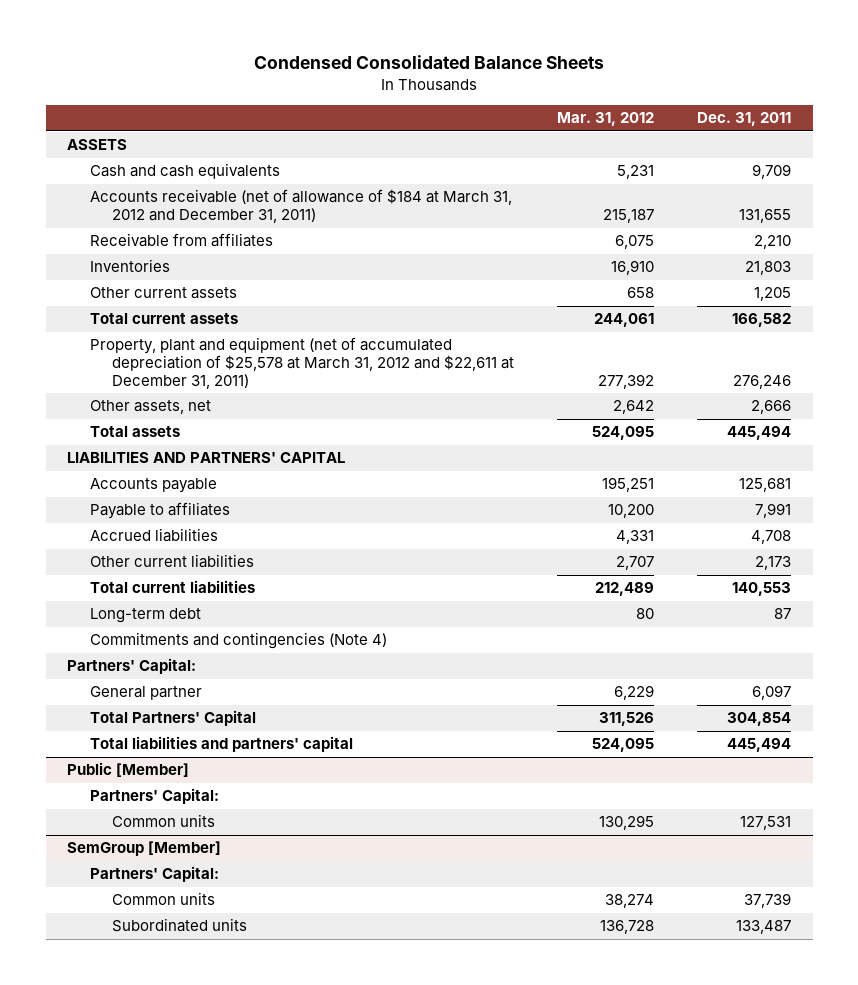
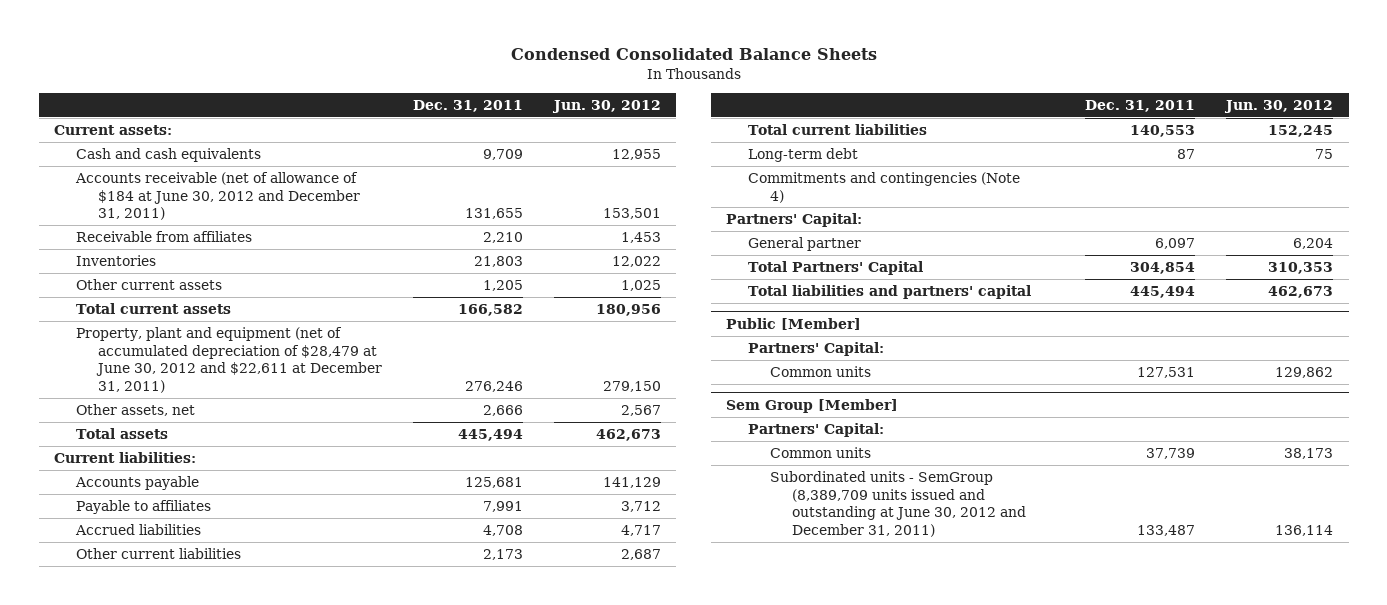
- | Mar. 31, 2012 | Dec. 31, 2011
+ | Dec. 31, 2011 | Jun. 30, 2012
- ASSETS
+ Current assets:
- Accounts receivable (net of allowance of $184 at March 31, 2012 and December 31, 2011) | 215,187 | 131,655
+ Accounts receivable (net of allowance of $184 at June 30, 2012 and December 31, 2011) | 131,655 | 153,501
- Property, plant and equipment (net of accumulated depreciation of $25,578 at March 31, 2012 and $22,611 at December 31, 2011) | 277,392 | 276,246
+ Property, plant and equipment (net of accumulated depreciation of $28,479 at June 30, 2012 and $22,611 at December 31, 2011) | 276,246 | 279,150
- LIABILITIES AND PARTNERS' CAPITAL
+ Current liabilities:
- SemGroup [Member]
+ Sem Group [Member]
- Subordinated units | 136,728 | 133,487
+ Subordinated units - SemGroup (8,389,709 units issued and outstanding at June 30, 2012 and December 31, 2011) | 133,487 | 136,114

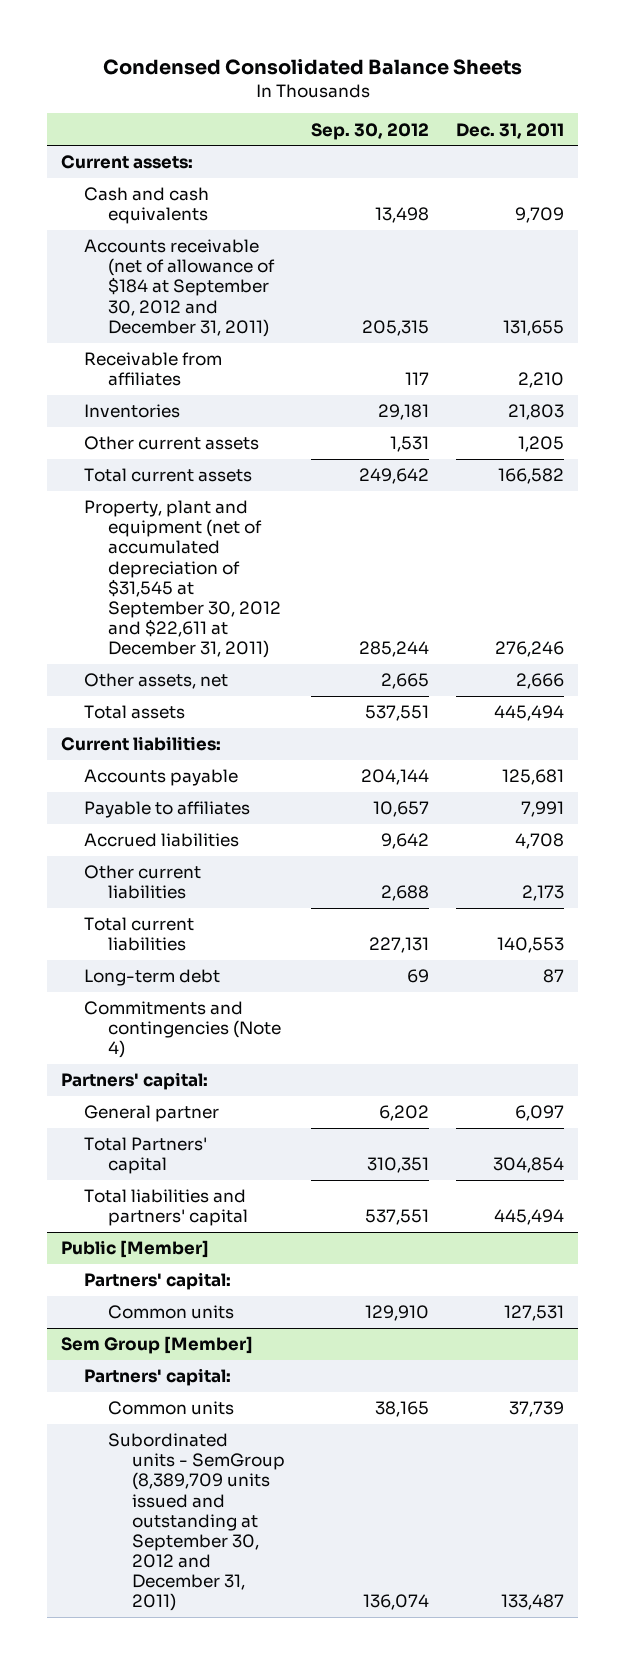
- | Dec. 31, 2011 | Jun. 30, 2012
+ | Sep. 30, 2012 | Dec. 31, 2011
- Accounts receivable (net of allowance of $184 at June 30, 2012 and December 31, 2011) | 131,655 | 153,501
+ Accounts receivable (net of allowance of $184 at September 30, 2012 and December 31, 2011) | 205,315 | 131,655
- Property, plant and equipment (net of accumulated depreciation of $28,479 at June 30, 2012 and $22,611 at December 31, 2011) | 276,246 | 279,150
+ Property, plant and equipment (net of accumulated depreciation of $31,545 at September 30, 2012 and $22,611 at December 31, 2011) | 285,244 | 276,246
- Partners' Capital:
+ Partners' capital:
- Total Partners' Capital | 304,854 | 310,353
+ Total Partners' capital | 310,351 | 304,854
@ Public [Member]
- Partners' Capital:
+ Partners' capital:
@ Sem Group [Member]
- Partners' Capital:
+ Partners' capital:
- Subordinated units - SemGroup (8,389,709 units issued and outstanding at June 30, 2012 and December 31, 2011) | 133,487 | 136,114
+ Subordinated units - SemGroup (8,389,709 units issued and outstanding at September 30, 2012 and December 31, 2011) | 136,074 | 133,487

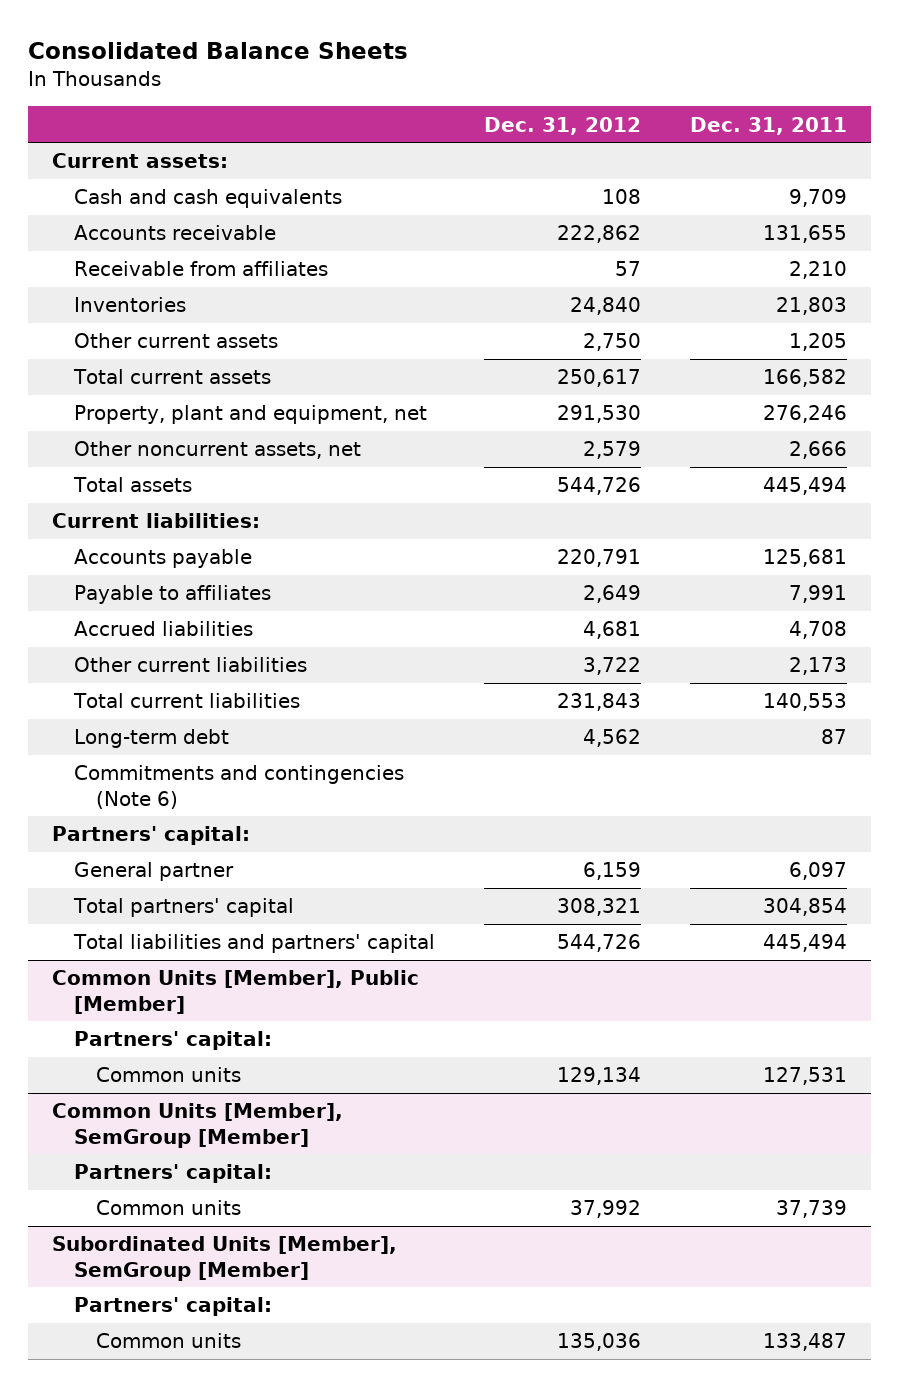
- Condensed Consolidated Balance Sheets
+ Consolidated Balance Sheets
- | Sep. 30, 2012 | Dec. 31, 2011
+ | Dec. 31, 2012 | Dec. 31, 2011
- Accounts receivable (net of allowance of $184 at September 30, 2012 and December 31, 2011) | 205,315 | 131,655
+ Accounts receivable | 222,862 | 131,655
- Property, plant and equipment (net of accumulated depreciation of $31,545 at September 30, 2012 and $22,611 at December 31, 2011) | 285,244 | 276,246
- Other assets, net | 2,665 | 2,666
+ Property, plant and equipment, net | 291,530 | 276,246
+ Other noncurrent assets, net | 2,579 | 2,666
- Commitments and contingencies (Note 4)
+ Commitments and contingencies (Note 6)
- Total Partners' capital | 310,351 | 304,854
+ Total partners' capital | 308,321 | 304,854
- Public [Member]
+ Common Units [Member], Public [Member]
- Sem Group [Member]
+ Common Units [Member], SemGroup [Member]
- Subordinated units - SemGroup (8,389,709 units issued and outstanding at September 30, 2012 and December 31, 2011) | 136,074 | 133,487
+ Subordinated Units [Member], SemGroup [Member]
+ Partners' capital:
+ Common units | 135,036 | 133,487

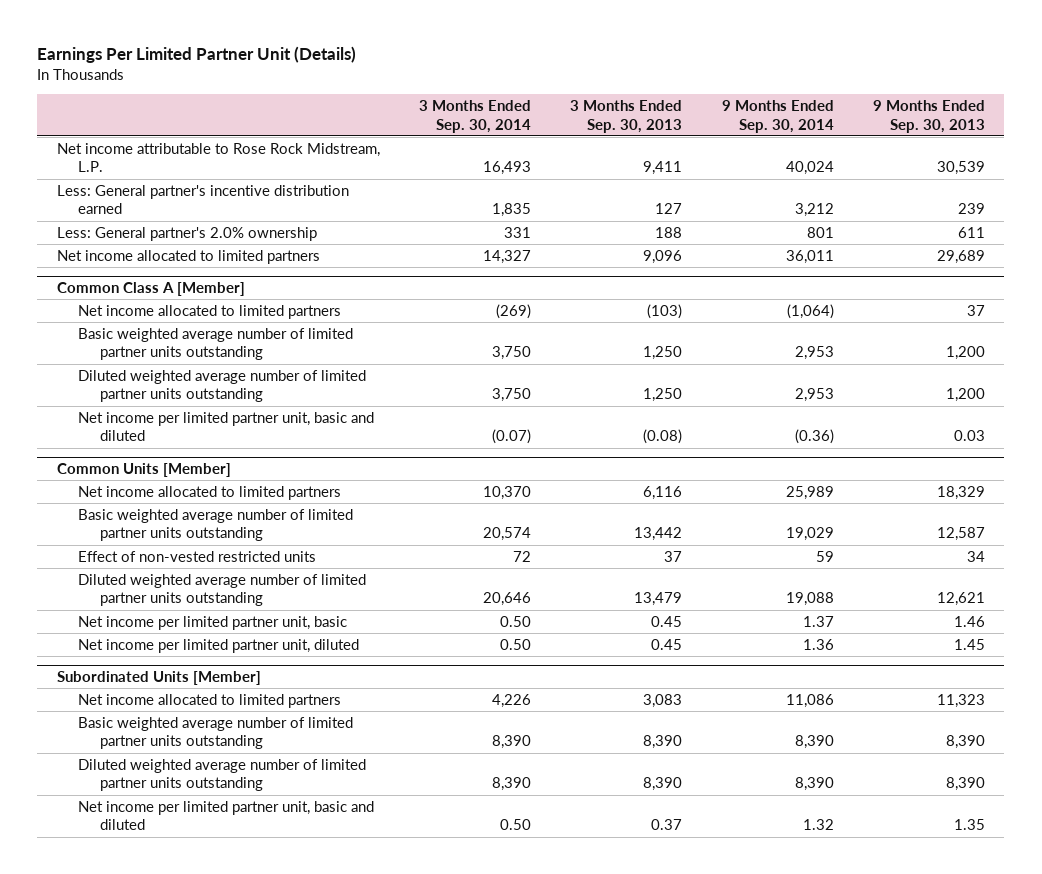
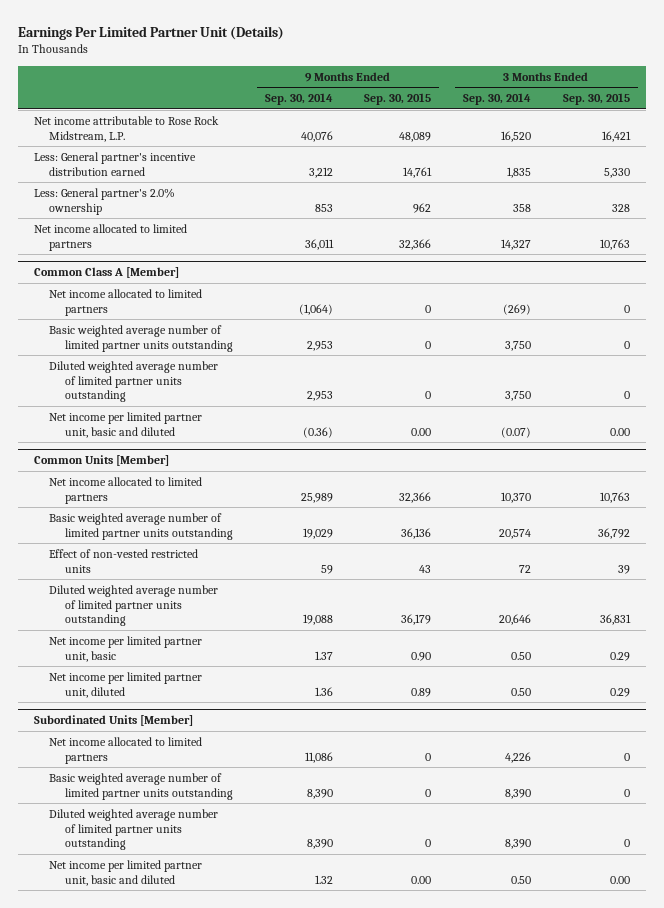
- | 3 Months Ended Sep. 30, 2014 | 3 Months Ended Sep. 30, 2013 | 9 Months Ended Sep. 30, 2014 | 9 Months Ended Sep. 30, 2013
+ | 9 Months Ended Sep. 30, 2014 | 9 Months Ended Sep. 30, 2015 | 3 Months Ended Sep. 30, 2014 | 3 Months Ended Sep. 30, 2015
- Net income attributable to Rose Rock Midstream, L.P. | 16,493 | 9,411 | 40,024 | 30,539
+ Net income attributable to Rose Rock Midstream, L.P. | 40,076 | 48,089 | 16,520 | 16,421
- Less: General partner's 2.0% ownership | 331 | 188 | 801 | 611
+ Less: General partner's 2.0% ownership | 853 | 962 | 358 | 328

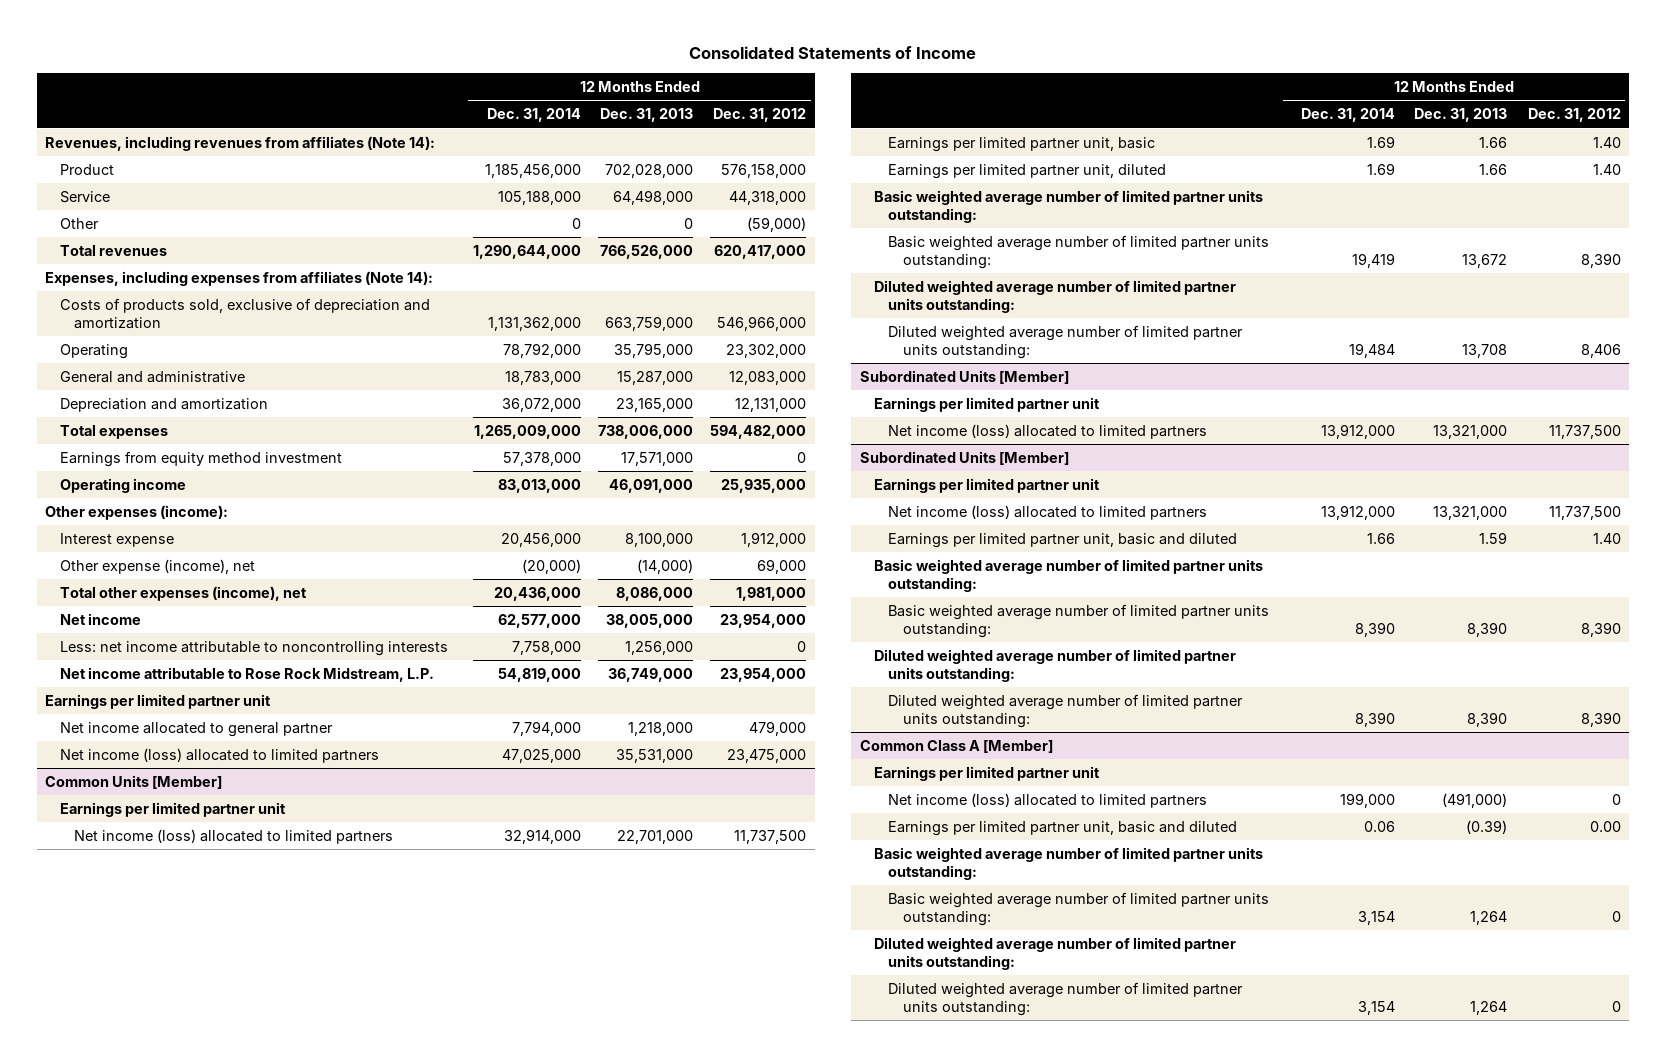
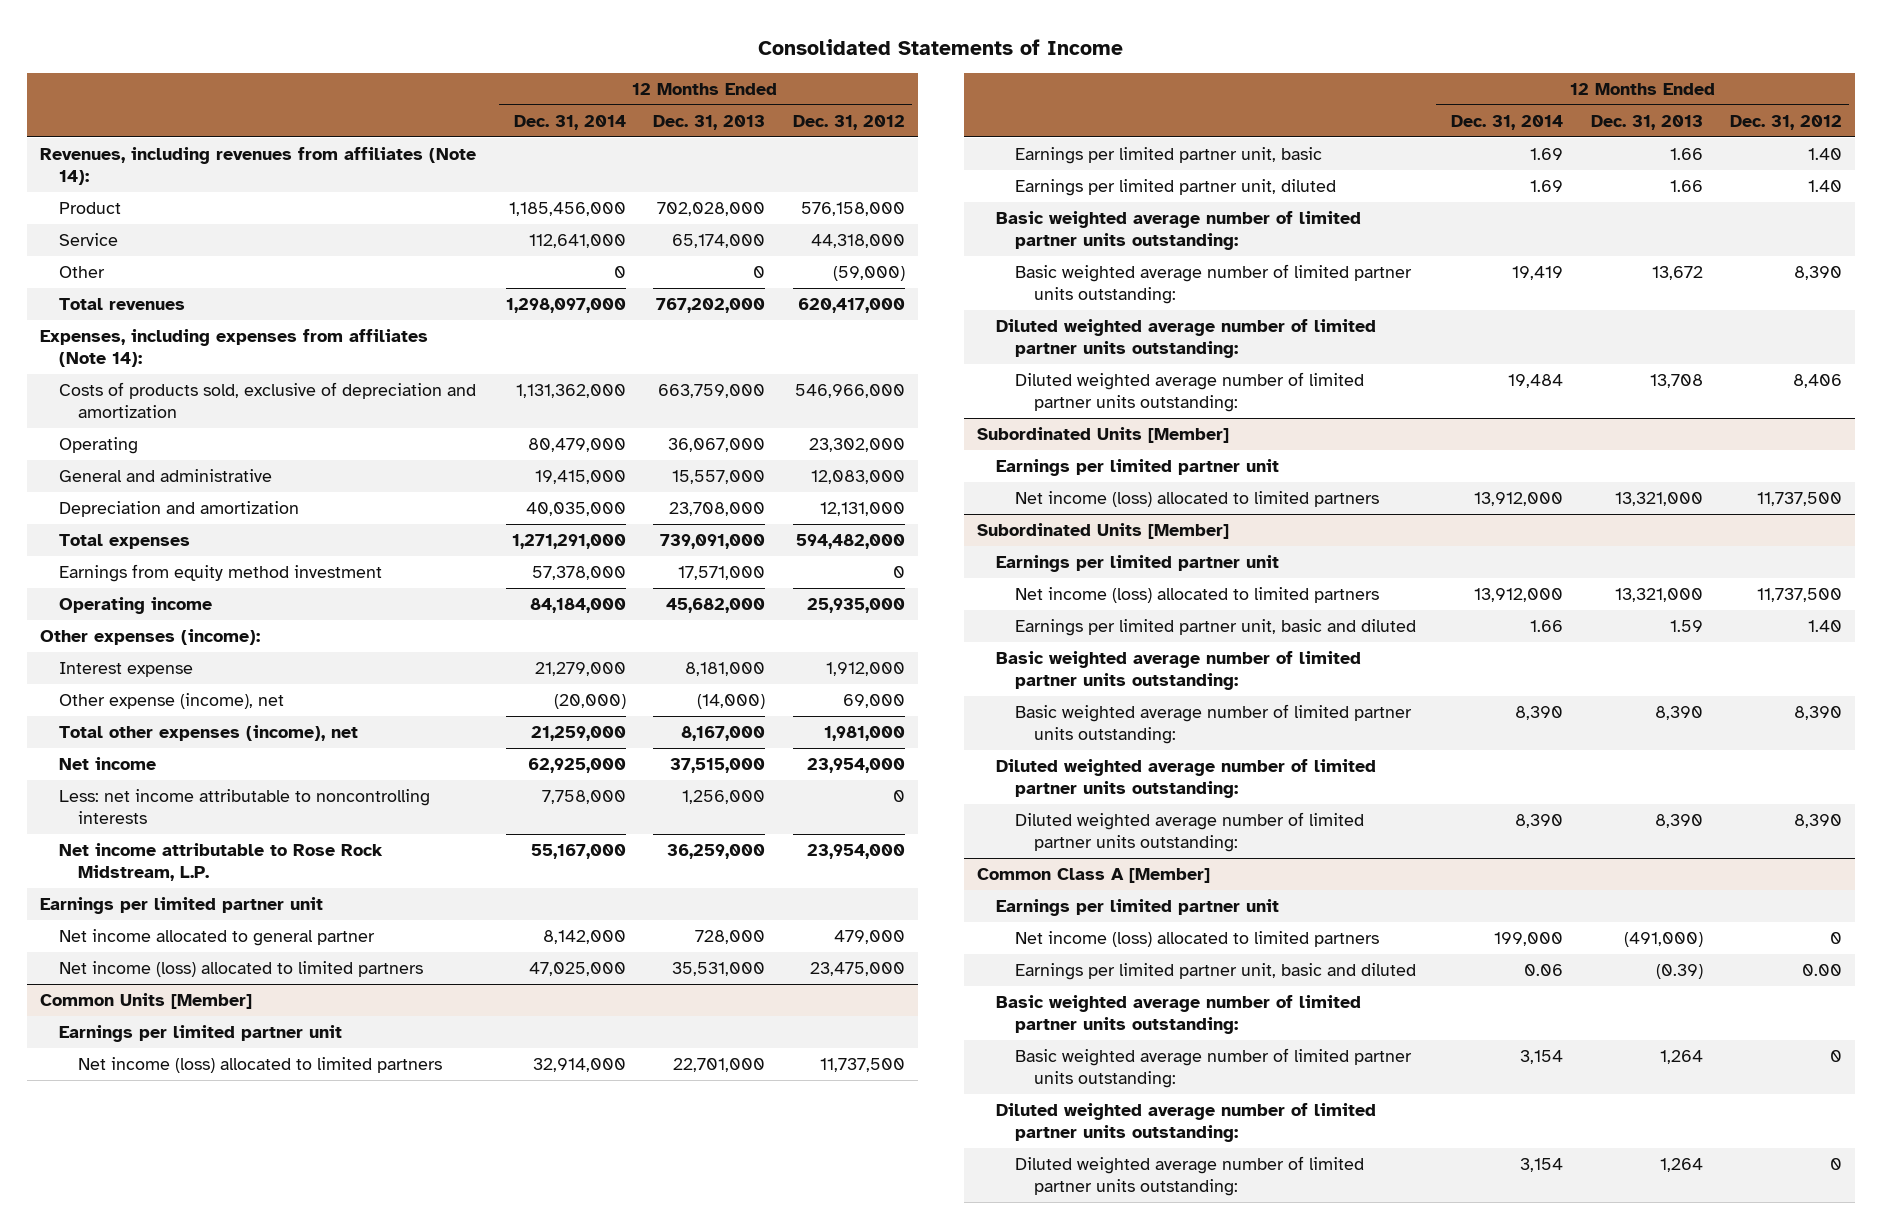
- Service | 105,188,000 | 64,498,000 | 44,318,000
+ Service | 112,641,000 | 65,174,000 | 44,318,000
- Total revenues | 1,290,644,000 | 766,526,000 | 620,417,000
+ Total revenues | 1,298,097,000 | 767,202,000 | 620,417,000
- Operating | 78,792,000 | 35,795,000 | 23,302,000
- General and administrative | 18,783,000 | 15,287,000 | 12,083,000
- Depreciation and amortization | 36,072,000 | 23,165,000 | 12,131,000
- Total expenses | 1,265,009,000 | 738,006,000 | 594,482,000
+ Operating | 80,479,000 | 36,067,000 | 23,302,000
+ General and administrative | 19,415,000 | 15,557,000 | 12,083,000
+ Depreciation and amortization | 40,035,000 | 23,708,000 | 12,131,000
+ Total expenses | 1,271,291,000 | 739,091,000 | 594,482,000
- Operating income | 83,013,000 | 46,091,000 | 25,935,000
+ Operating income | 84,184,000 | 45,682,000 | 25,935,000
- Interest expense | 20,456,000 | 8,100,000 | 1,912,000
+ Interest expense | 21,279,000 | 8,181,000 | 1,912,000
- Total other expenses (income), net | 20,436,000 | 8,086,000 | 1,981,000
- Net income | 62,577,000 | 38,005,000 | 23,954,000
+ Total other expenses (income), net | 21,259,000 | 8,167,000 | 1,981,000
+ Net income | 62,925,000 | 37,515,000 | 23,954,000
- Net income attributable to Rose Rock Midstream, L.P. | 54,819,000 | 36,749,000 | 23,954,000
+ Net income attributable to Rose Rock Midstream, L.P. | 55,167,000 | 36,259,000 | 23,954,000
- Net income allocated to general partner | 7,794,000 | 1,218,000 | 479,000
+ Net income allocated to general partner | 8,142,000 | 728,000 | 479,000

